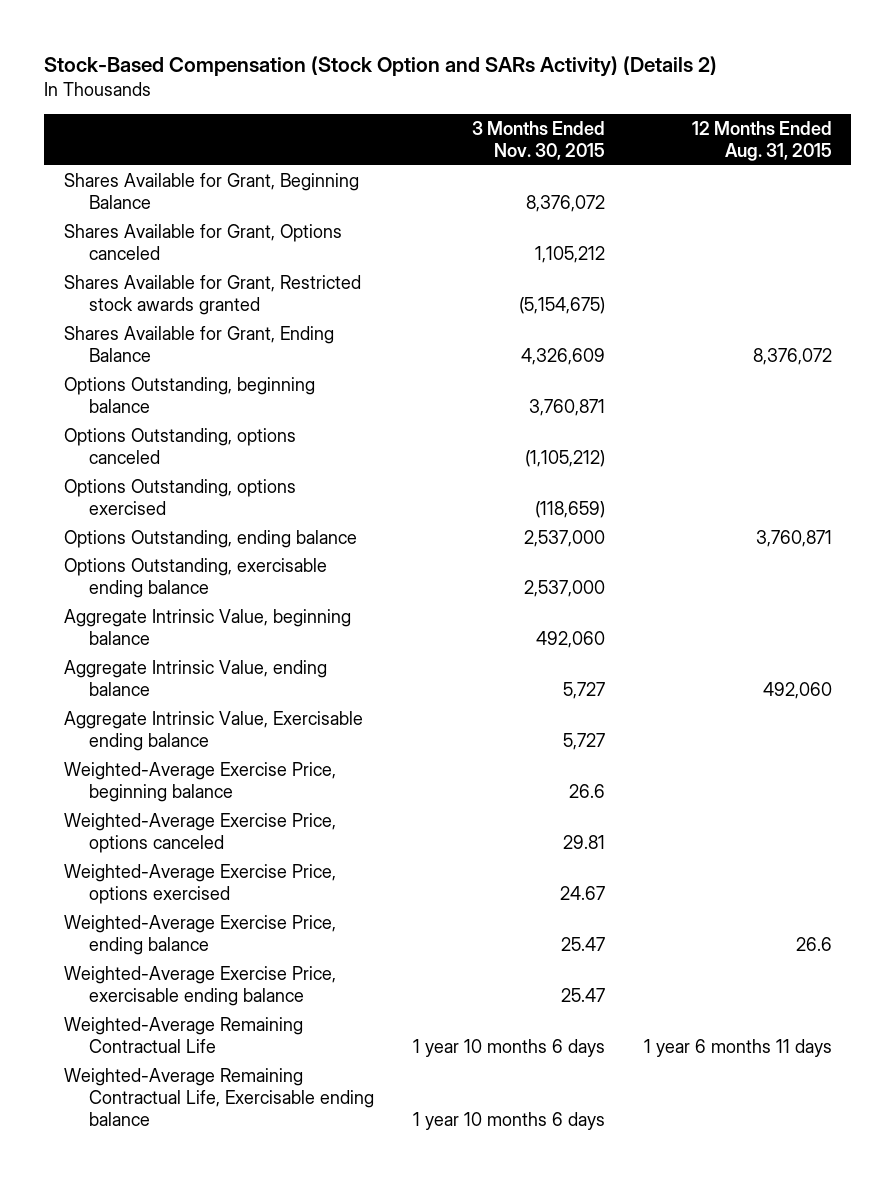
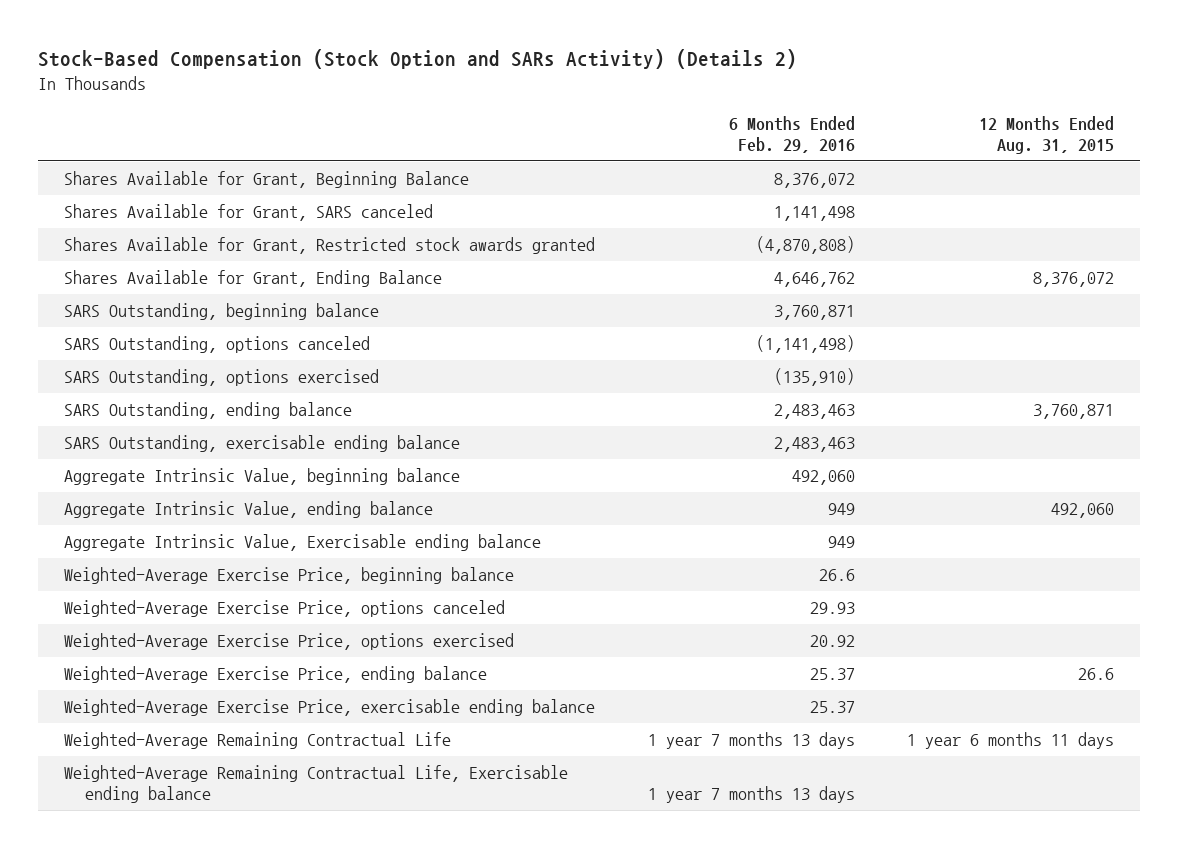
- | 3 Months Ended Nov. 30, 2015 | 12 Months Ended Aug. 31, 2015
+ | 6 Months Ended Feb. 29, 2016 | 12 Months Ended Aug. 31, 2015
- Shares Available for Grant, Options canceled | 1,105,212 |
+ Shares Available for Grant, SARS canceled | 1,141,498 |
- Options Outstanding, beginning balance | 3,760,871 |
- Options Outstanding, options canceled | (1,105,212) |
- Options Outstanding, options exercised | (118,659) |
- Options Outstanding, ending balance | 2,537,000 | 3,760,871
- Options Outstanding, exercisable ending balance | 2,537,000 |
+ SARS Outstanding, beginning balance | 3,760,871 |
+ SARS Outstanding, options canceled | (1,141,498) |
+ SARS Outstanding, options exercised | (135,910) |
+ SARS Outstanding, ending balance | 2,483,463 | 3,760,871
+ SARS Outstanding, exercisable ending balance | 2,483,463 |

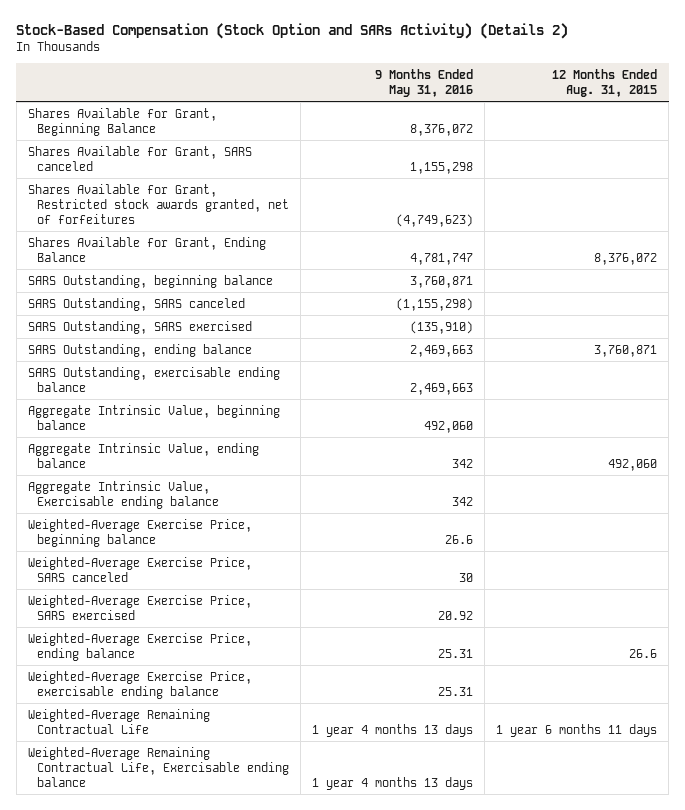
- | 6 Months Ended Feb. 29, 2016 | 12 Months Ended Aug. 31, 2015
+ | 9 Months Ended May 31, 2016 | 12 Months Ended Aug. 31, 2015
- Shares Available for Grant, Restricted stock awards granted | (4,870,808) |
+ Shares Available for Grant, Restricted stock awards granted, net of forfeitures | (4,749,623) |
- SARS Outstanding, options canceled | (1,141,498) |
- SARS Outstanding, options exercised | (135,910) |
+ SARS Outstanding, SARS canceled | (1,155,298) |
+ SARS Outstanding, SARS exercised | (135,910) |
- Weighted-Average Exercise Price, options canceled | 29.93 |
- Weighted-Average Exercise Price, options exercised | 20.92 |
+ Weighted-Average Exercise Price, SARS canceled | 30 |
+ Weighted-Average Exercise Price, SARS exercised | 20.92 |

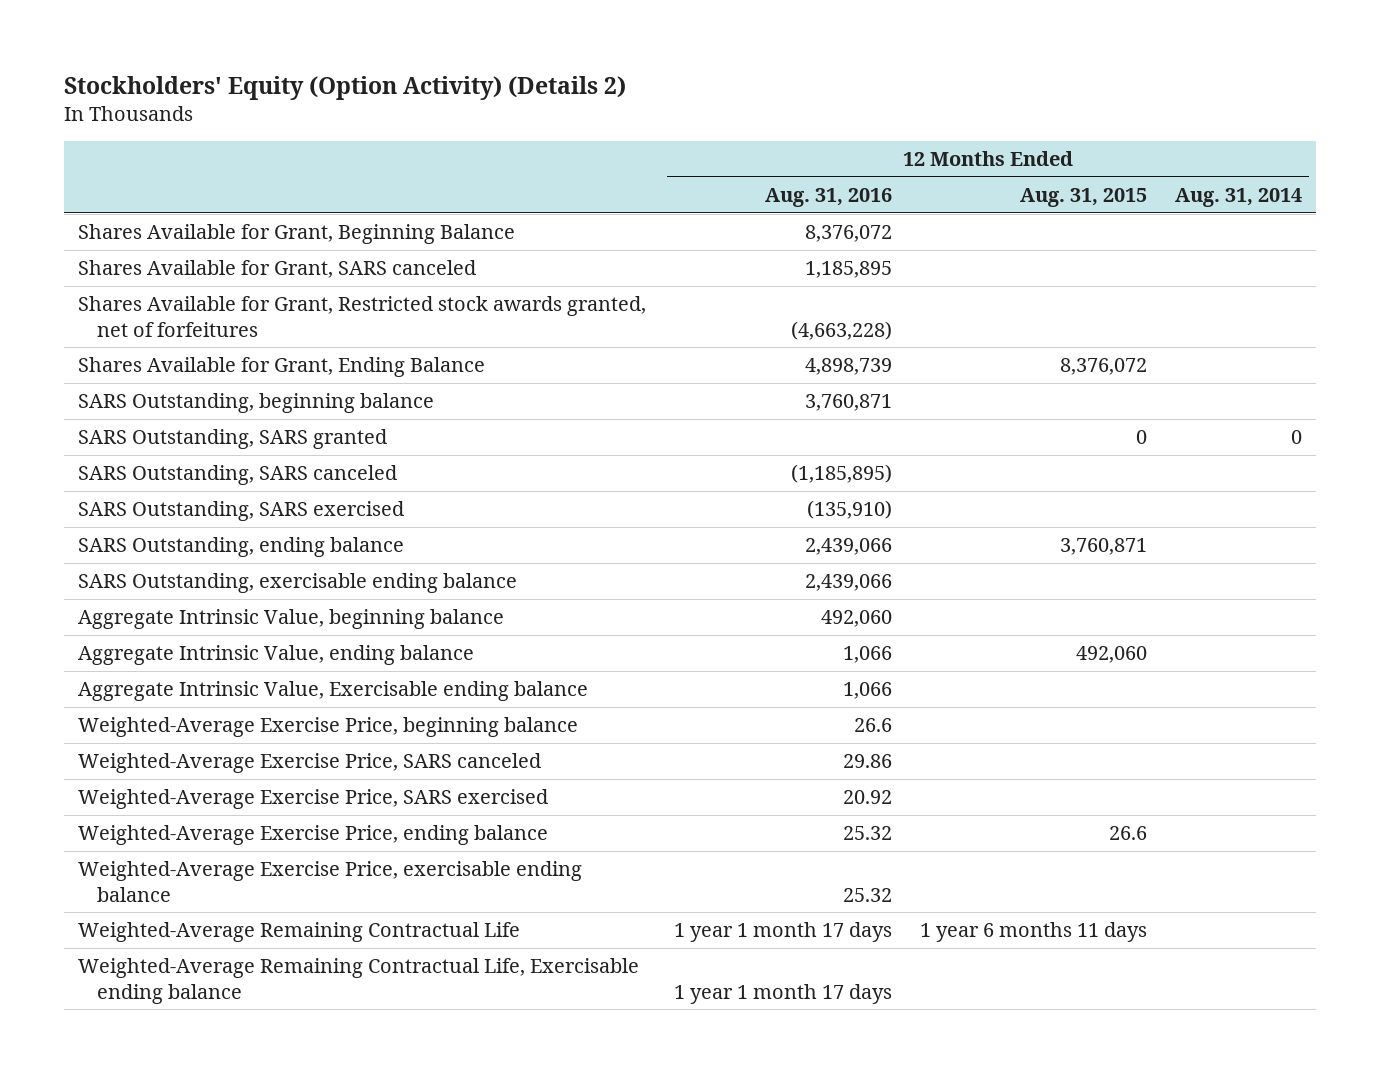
- Stock-Based Compensation (Stock Option and SARs Activity) (Details 2)
+ Stockholders' Equity (Option Activity) (Details 2)
- | 9 Months Ended May 31, 2016 | 12 Months Ended Aug. 31, 2015
+ | 12 Months Ended Aug. 31, 2016 | 12 Months Ended Aug. 31, 2015 | 12 Months Ended Aug. 31, 2014
+ SARS Outstanding, SARS granted | | 0 | 0

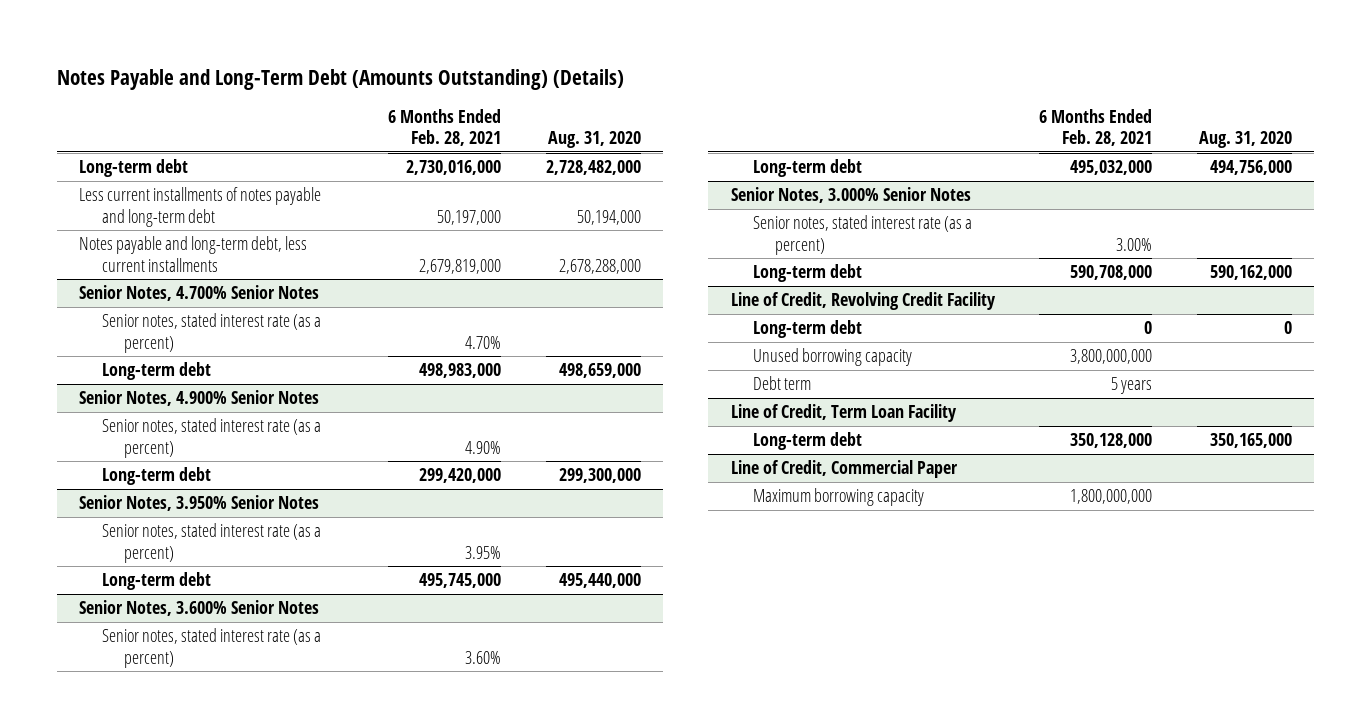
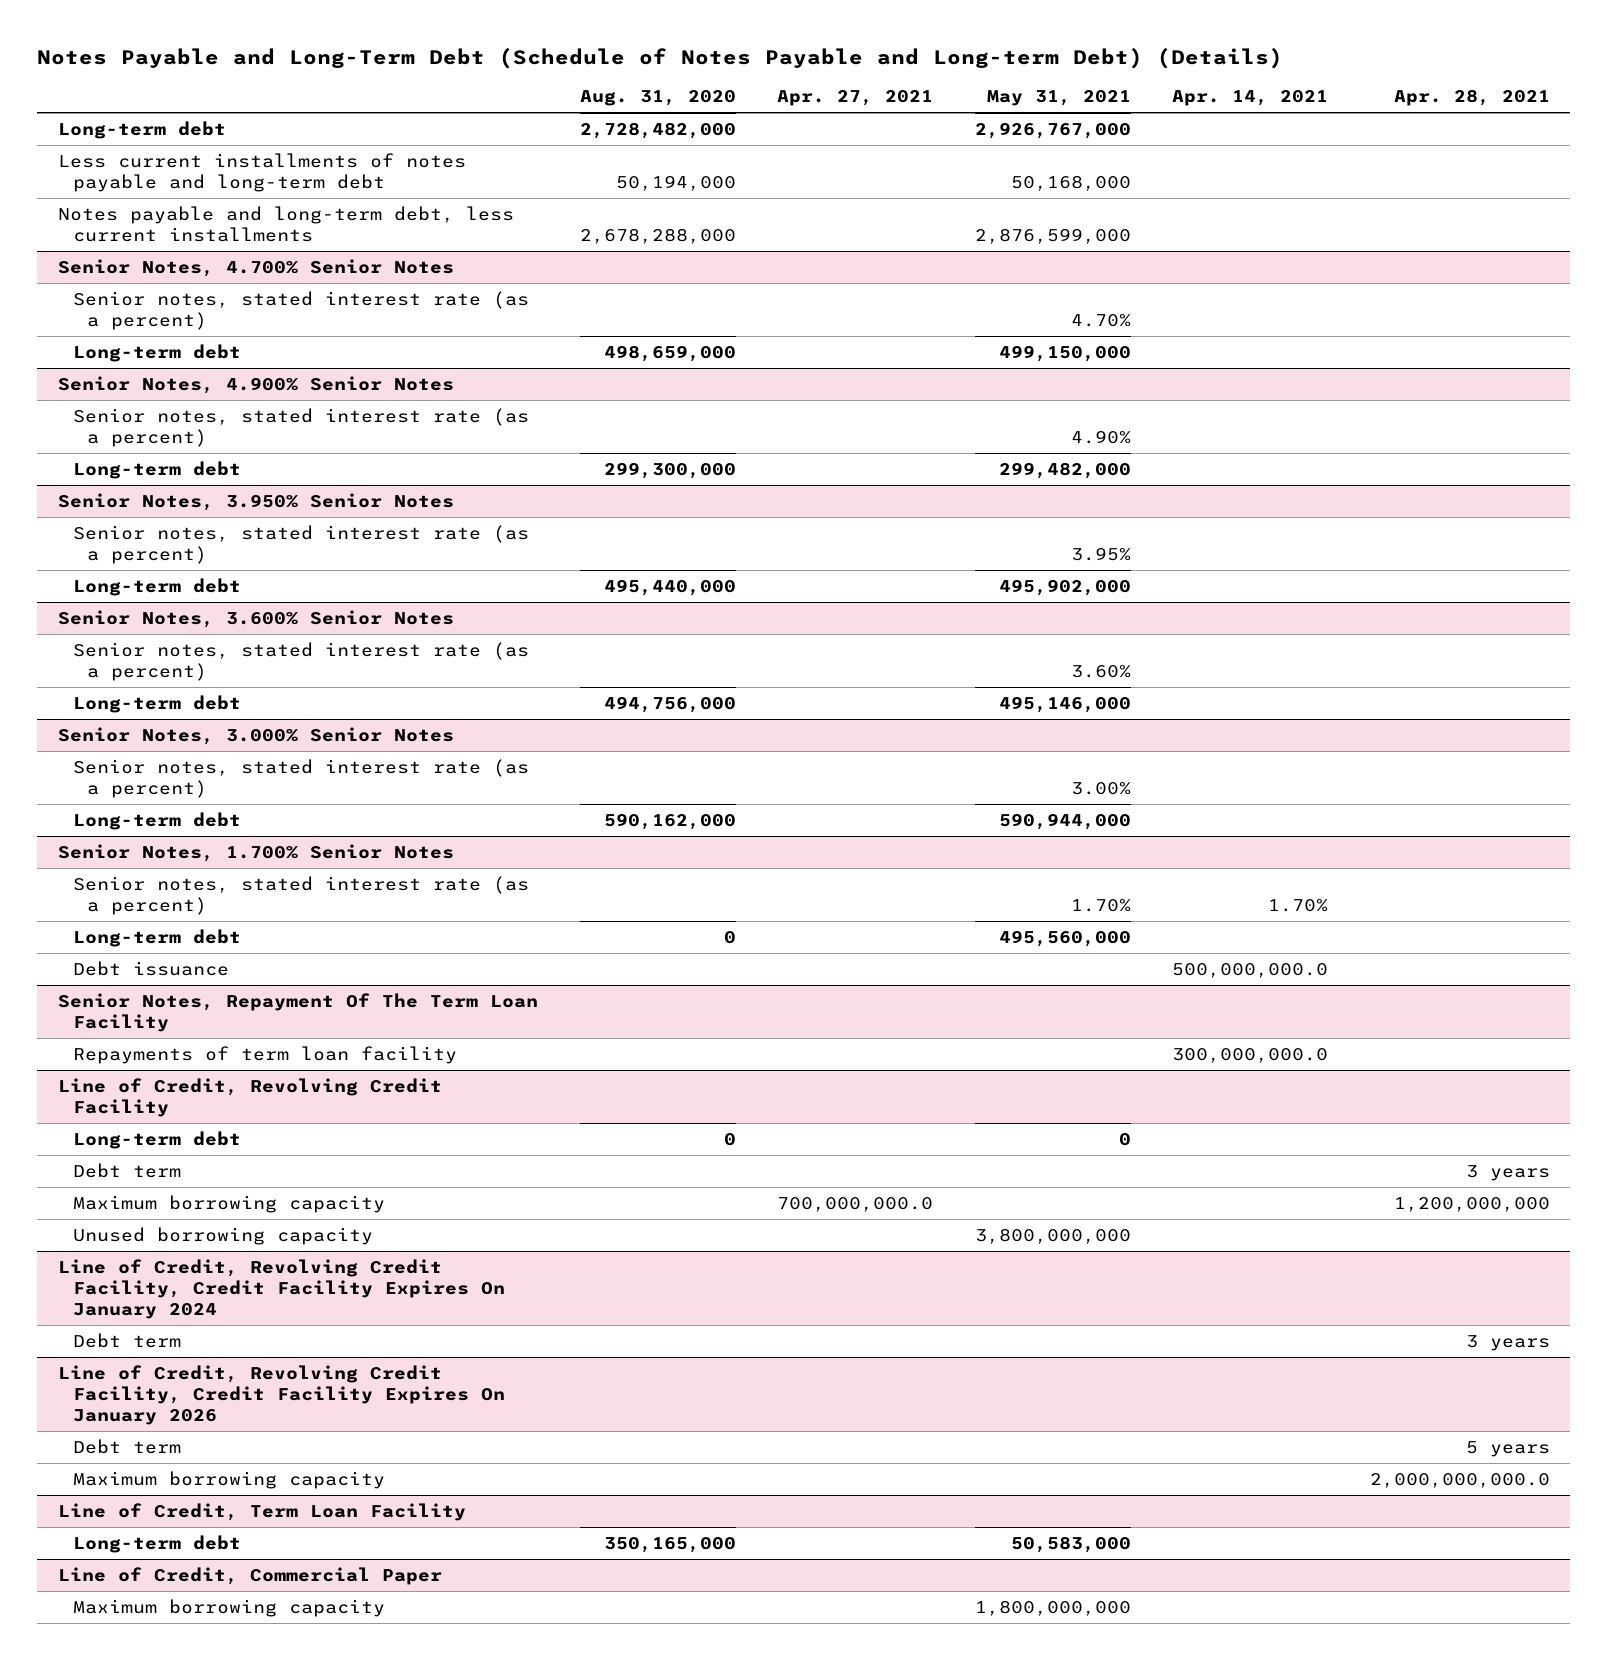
- Notes Payable and Long-Term Debt (Amounts Outstanding) (Details)
+ Notes Payable and Long-Term Debt (Schedule of Notes Payable and Long-term Debt) (Details)
- | 6 Months Ended Feb. 28, 2021 | Aug. 31, 2020
+ | Aug. 31, 2020 | Apr. 27, 2021 | May 31, 2021 | Apr. 14, 2021 | Apr. 28, 2021
+ Senior Notes, 1.700% Senior Notes
+ Senior notes, stated interest rate (as a percent) | | | 1.70% | 1.70% |
+ Long-term debt | 0 | | 495,560,000 | |
+ Debt issuance | | | | 500,000,000.0 |
+ Senior Notes, Repayment Of The Term Loan Facility
+ Repayments of term loan facility | | | | 300,000,000.0 |
@ Line of Credit, Revolving Credit Facility
+ Maximum borrowing capacity | | 700,000,000.0 | | | 1,200,000,000
moved down: Unused borrowing capacity | | | 3,800,000,000 | |
+ Line of Credit, Revolving Credit Facility, Credit Facility Expires On January 2024
+ Debt term | | | | | 3 years
+ Line of Credit, Revolving Credit Facility, Credit Facility Expires On January 2026
+ Debt term | | | | | 5 years
+ Maximum borrowing capacity | | | | | 2,000,000,000.0

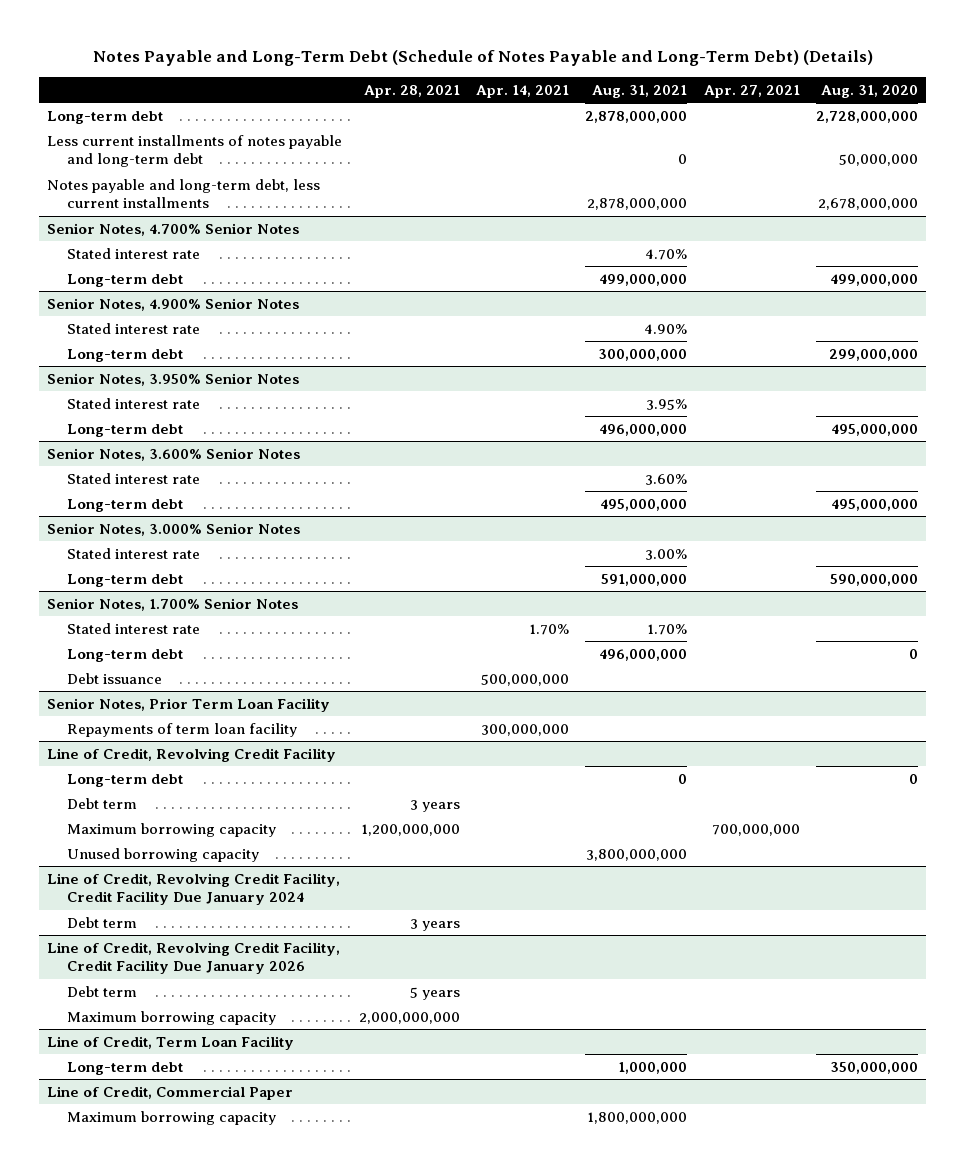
- Notes Payable and Long-Term Debt (Schedule of Notes Payable and Long-term Debt) (Details)
+ Notes Payable and Long-Term Debt (Schedule of Notes Payable and Long-Term Debt) (Details)
- | Aug. 31, 2020 | Apr. 27, 2021 | May 31, 2021 | Apr. 14, 2021 | Apr. 28, 2021
+ | Apr. 28, 2021 | Apr. 14, 2021 | Aug. 31, 2021 | Apr. 27, 2021 | Aug. 31, 2020
- Long-term debt | 2,728,482,000 | | 2,926,767,000 | |
- Less current installments of notes payable and long-term debt | 50,194,000 | | 50,168,000 | |
- Notes payable and long-term debt, less current installments | 2,678,288,000 | | 2,876,599,000 | |
+ Long-term debt | | | 2,878,000,000 | | 2,728,000,000
+ Less current installments of notes payable and long-term debt | | | 0 | | 50,000,000
+ Notes payable and long-term debt, less current installments | | | 2,878,000,000 | | 2,678,000,000
@ Senior Notes, 4.700% Senior Notes
- Senior notes, stated interest rate (as a percent) | | | 4.70% | |
- Long-term debt | 498,659,000 | | 499,150,000 | |
+ Stated interest rate | | | 4.70% | |
+ Long-term debt | | | 499,000,000 | | 499,000,000
@ Senior Notes, 4.900% Senior Notes
- Senior notes, stated interest rate (as a percent) | | | 4.90% | |
- Long-term debt | 299,300,000 | | 299,482,000 | |
+ Stated interest rate | | | 4.90% | |
+ Long-term debt | | | 300,000,000 | | 299,000,000
@ Senior Notes, 3.950% Senior Notes
- Senior notes, stated interest rate (as a percent) | | | 3.95% | |
- Long-term debt | 495,440,000 | | 495,902,000 | |
+ Stated interest rate | | | 3.95% | |
+ Long-term debt | | | 496,000,000 | | 495,000,000
@ Senior Notes, 3.600% Senior Notes
- Senior notes, stated interest rate (as a percent) | | | 3.60% | |
- Long-term debt | 494,756,000 | | 495,146,000 | |
+ Stated interest rate | | | 3.60% | |
+ Long-term debt | | | 495,000,000 | | 495,000,000
@ Senior Notes, 3.000% Senior Notes
- Senior notes, stated interest rate (as a percent) | | | 3.00% | |
- Long-term debt | 590,162,000 | | 590,944,000 | |
+ Stated interest rate | | | 3.00% | |
+ Long-term debt | | | 591,000,000 | | 590,000,000
@ Senior Notes, 1.700% Senior Notes
- Senior notes, stated interest rate (as a percent) | | | 1.70% | 1.70% |
+ Stated interest rate | | 1.70% | 1.70% | |
- Debt issuance | | | | 500,000,000.0 |
- Senior Notes, Repayment Of The Term Loan Facility
- Repayments of term loan facility | | | | 300,000,000.0 |
@ Senior Notes, 1.700% Senior Notes
+ Debt issuance | | 500,000,000 | | |
+ Senior Notes, Prior Term Loan Facility
+ Repayments of term loan facility | | 300,000,000 | | |
@ Line of Credit, Revolving Credit Facility
- Maximum borrowing capacity | | 700,000,000.0 | | | 1,200,000,000
+ Maximum borrowing capacity | 1,200,000,000 | | | 700,000,000 |
- Line of Credit, Revolving Credit Facility, Credit Facility Expires On January 2024
+ Line of Credit, Revolving Credit Facility, Credit Facility Due January 2024
- Line of Credit, Revolving Credit Facility, Credit Facility Expires On January 2026
+ Line of Credit, Revolving Credit Facility, Credit Facility Due January 2026
- Maximum borrowing capacity | | | | | 2,000,000,000.0
+ Maximum borrowing capacity | 2,000,000,000 | | | |
@ Line of Credit, Term Loan Facility
- Long-term debt | 350,165,000 | | 50,583,000 | |
+ Long-term debt | | | 1,000,000 | | 350,000,000

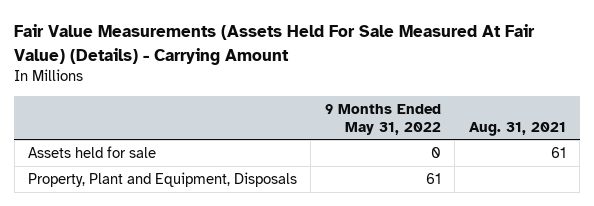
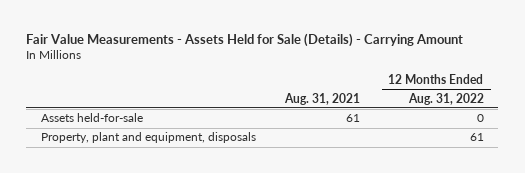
- Fair Value Measurements (Assets Held For Sale Measured At Fair Value) (Details) - Carrying Amount
+ Fair Value Measurements - Assets Held for Sale (Details) - Carrying Amount
- | 9 Months Ended May 31, 2022 | Aug. 31, 2021
+ | Aug. 31, 2021 | 12 Months Ended Aug. 31, 2022
- Assets held for sale | 0 | 61
- Property, Plant and Equipment, Disposals | 61 |
+ Assets held-for-sale | 61 | 0
+ Property, plant and equipment, disposals | | 61

